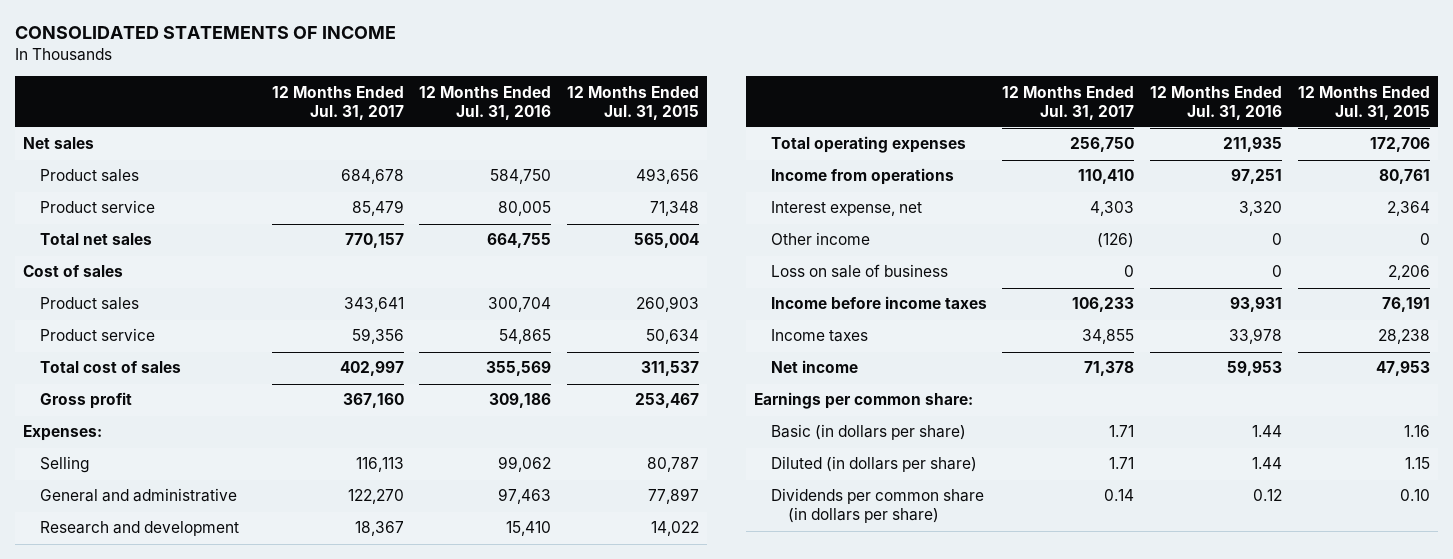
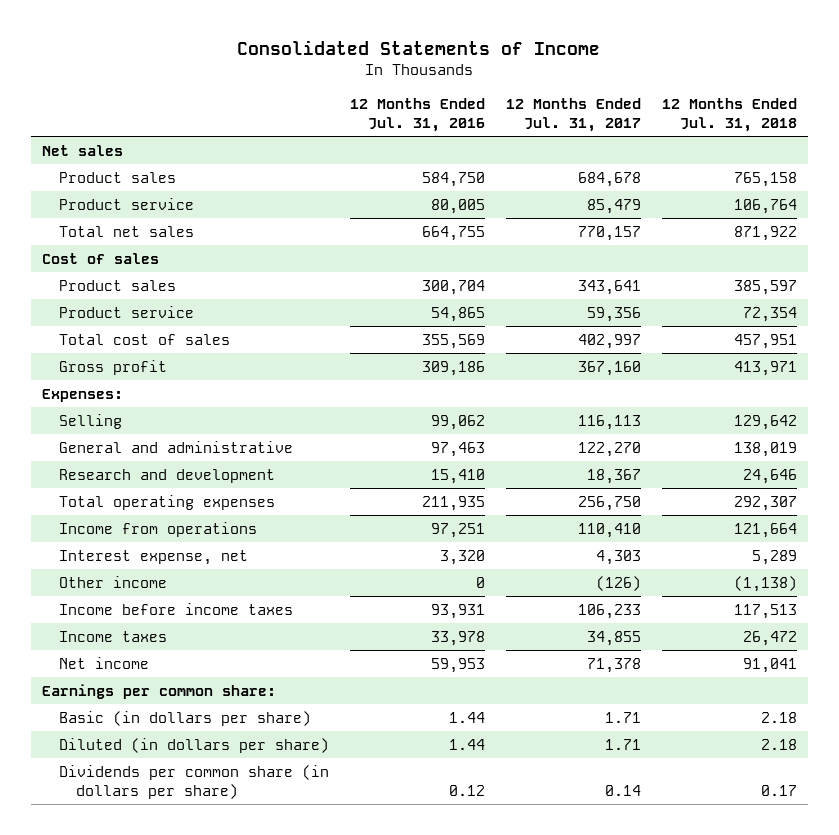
- CONSOLIDATED STATEMENTS OF INCOME
+ Consolidated Statements of Income
- | 12 Months Ended Jul. 31, 2017 | 12 Months Ended Jul. 31, 2016 | 12 Months Ended Jul. 31, 2015
+ | 12 Months Ended Jul. 31, 2016 | 12 Months Ended Jul. 31, 2017 | 12 Months Ended Jul. 31, 2018
- Loss on sale of business | 0 | 0 | 2,206

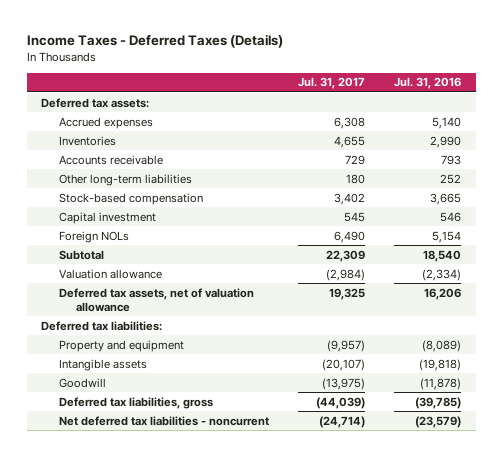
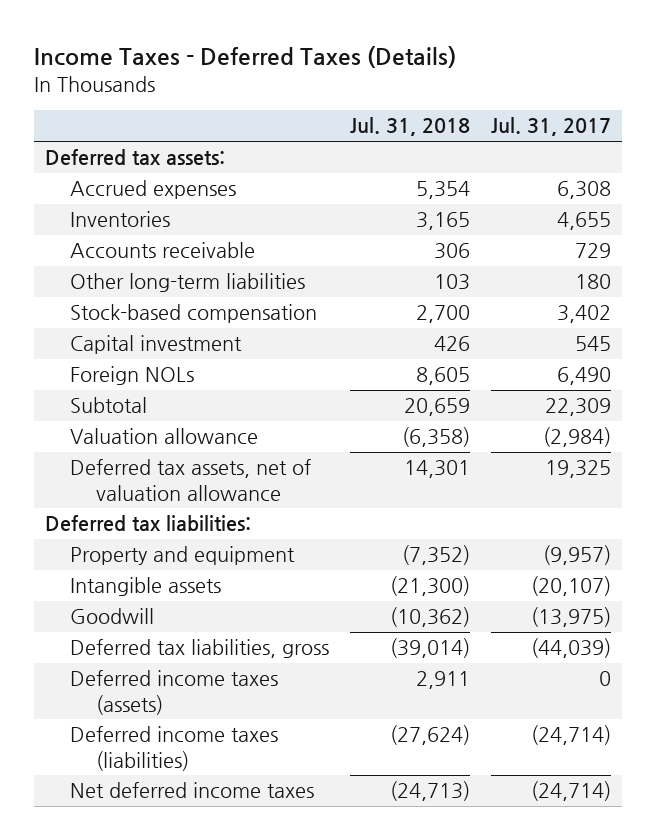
- | Jul. 31, 2017 | Jul. 31, 2016
+ | Jul. 31, 2018 | Jul. 31, 2017
- Net deferred tax liabilities - noncurrent | (24,714) | (23,579)
+ Deferred income taxes (assets) | 2,911 | 0
+ Deferred income taxes (liabilities) | (27,624) | (24,714)
+ Net deferred income taxes | (24,713) | (24,714)

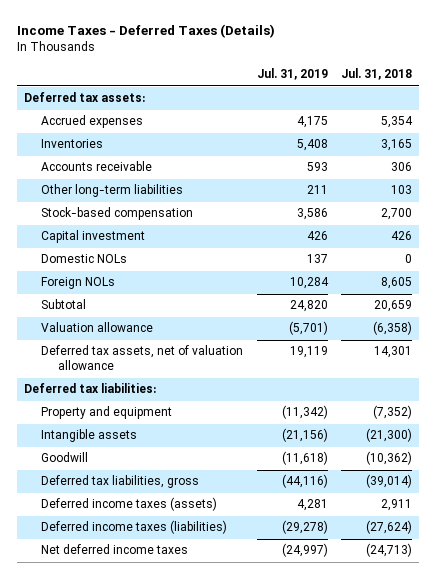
- | Jul. 31, 2018 | Jul. 31, 2017
+ | Jul. 31, 2019 | Jul. 31, 2018
+ Domestic NOLs | 137 | 0

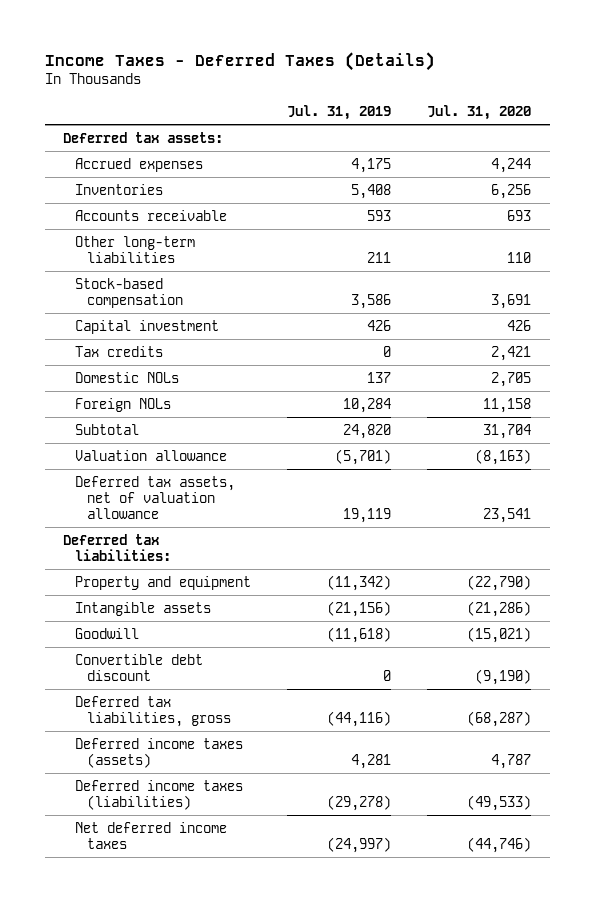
- | Jul. 31, 2019 | Jul. 31, 2018
+ | Jul. 31, 2019 | Jul. 31, 2020
+ Tax credits | 0 | 2,421
+ Convertible debt discount | 0 | (9,190)

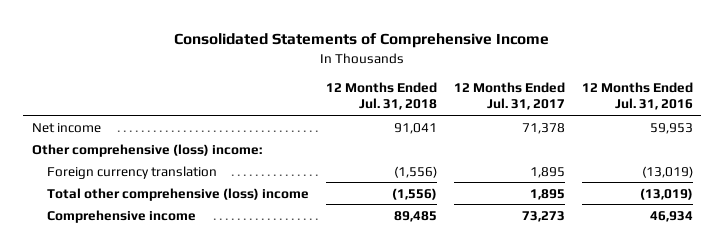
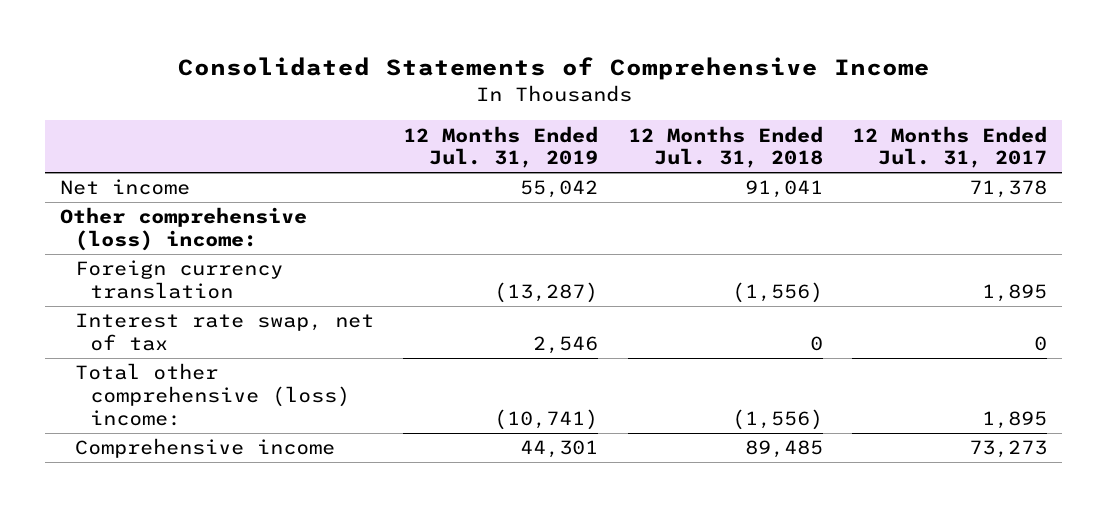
- | 12 Months Ended Jul. 31, 2018 | 12 Months Ended Jul. 31, 2017 | 12 Months Ended Jul. 31, 2016
+ | 12 Months Ended Jul. 31, 2019 | 12 Months Ended Jul. 31, 2018 | 12 Months Ended Jul. 31, 2017
- Total other comprehensive (loss) income | (1,556) | 1,895 | (13,019)
+ Interest rate swap, net of tax | 2,546 | 0 | 0
+ Total other comprehensive (loss) income: | (10,741) | (1,556) | 1,895

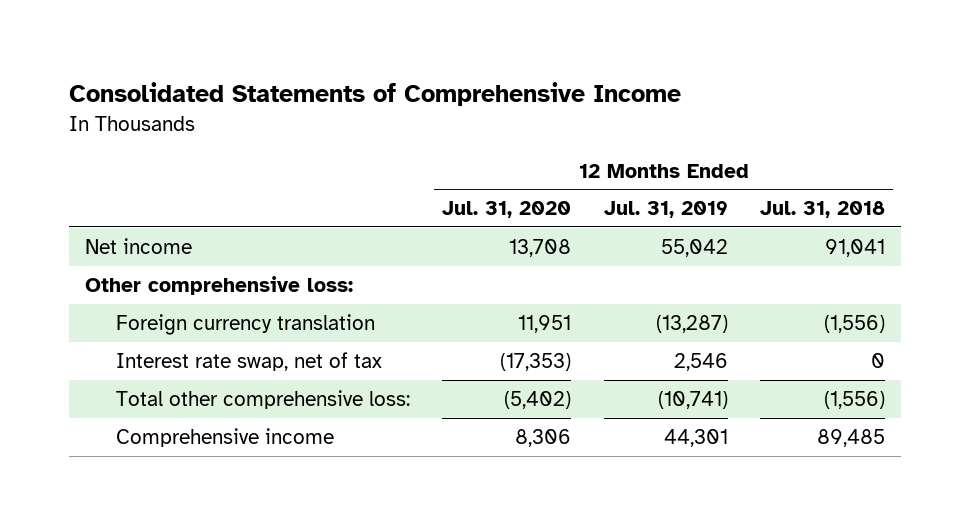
- | 12 Months Ended Jul. 31, 2019 | 12 Months Ended Jul. 31, 2018 | 12 Months Ended Jul. 31, 2017
+ | 12 Months Ended Jul. 31, 2020 | 12 Months Ended Jul. 31, 2019 | 12 Months Ended Jul. 31, 2018
- Other comprehensive (loss) income:
+ Other comprehensive loss:
- Total other comprehensive (loss) income: | (10,741) | (1,556) | 1,895
+ Total other comprehensive loss: | (5,402) | (10,741) | (1,556)

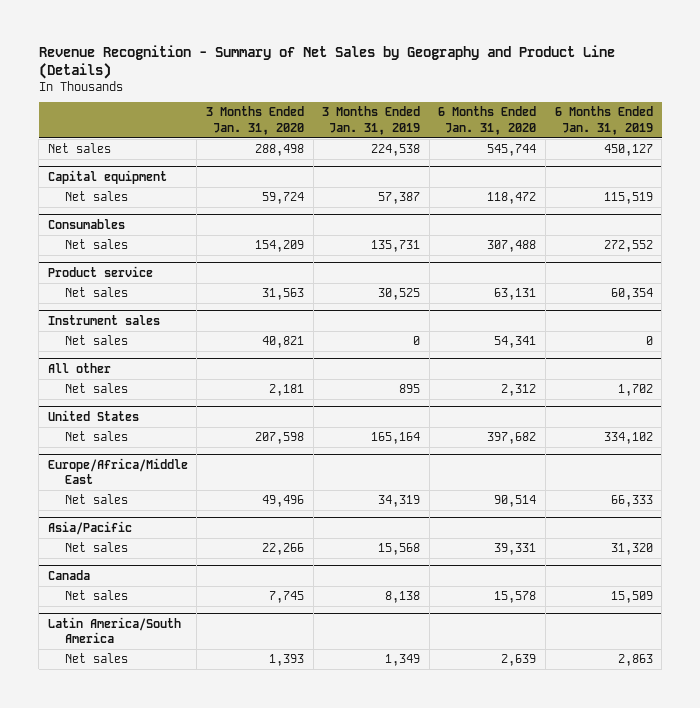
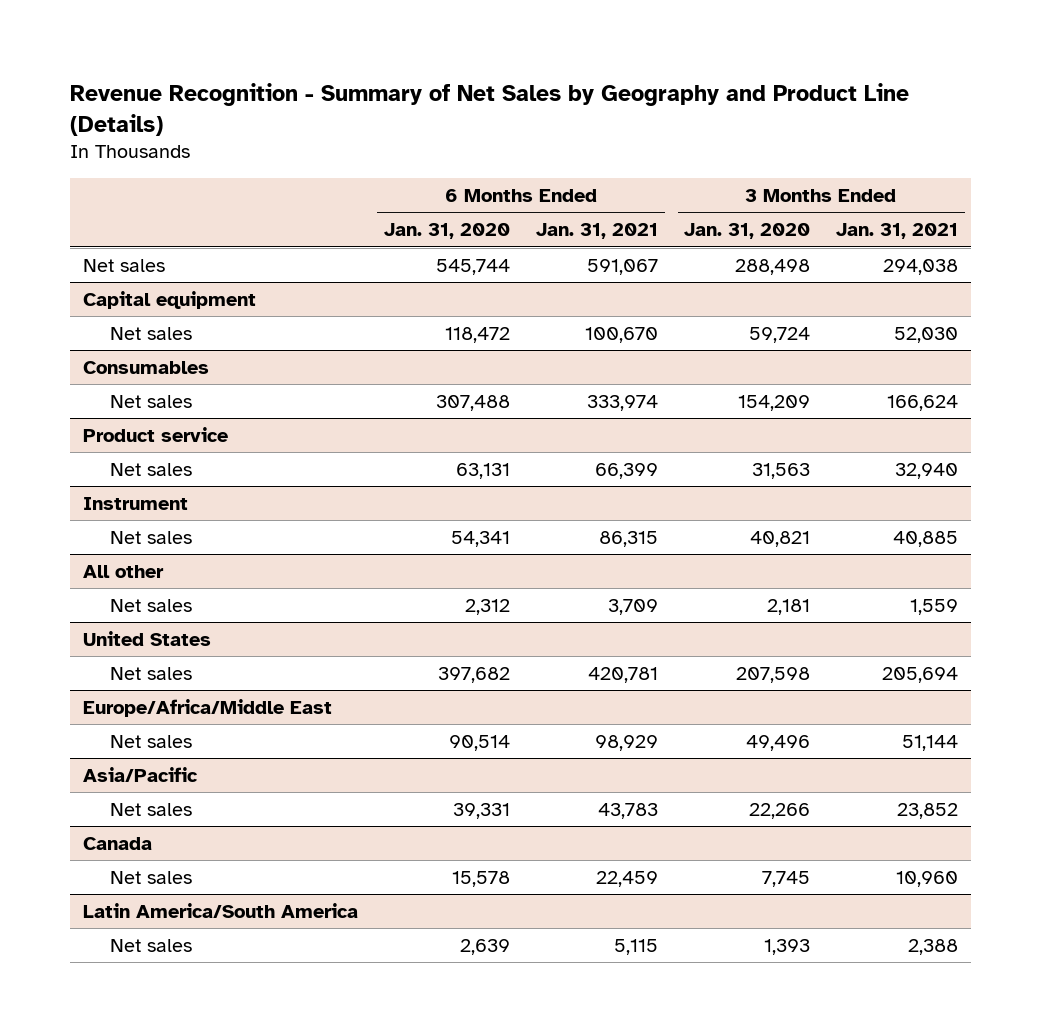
- | 3 Months Ended Jan. 31, 2020 | 3 Months Ended Jan. 31, 2019 | 6 Months Ended Jan. 31, 2020 | 6 Months Ended Jan. 31, 2019
+ | 6 Months Ended Jan. 31, 2020 | 6 Months Ended Jan. 31, 2021 | 3 Months Ended Jan. 31, 2020 | 3 Months Ended Jan. 31, 2021
- Instrument sales
+ Instrument

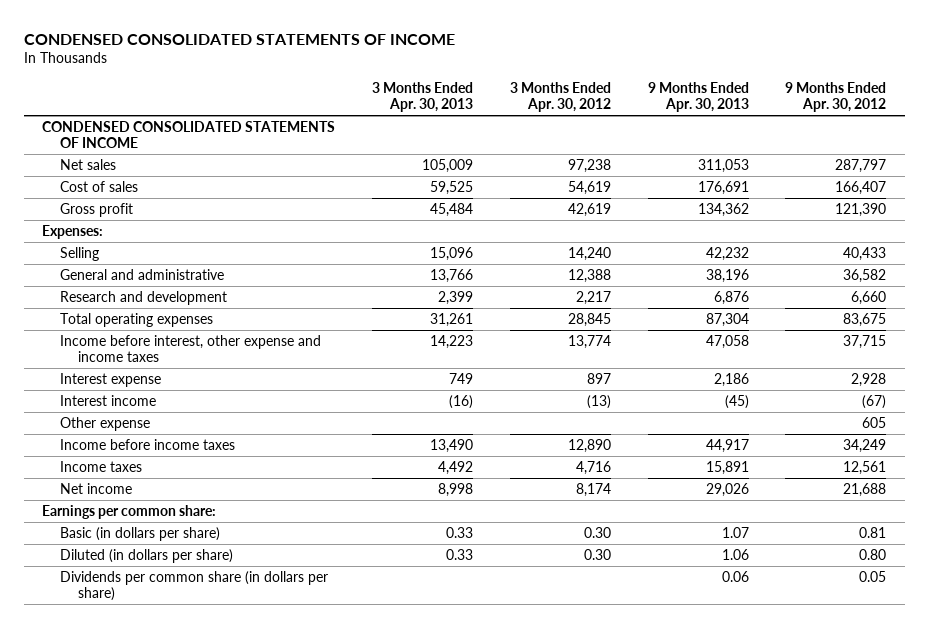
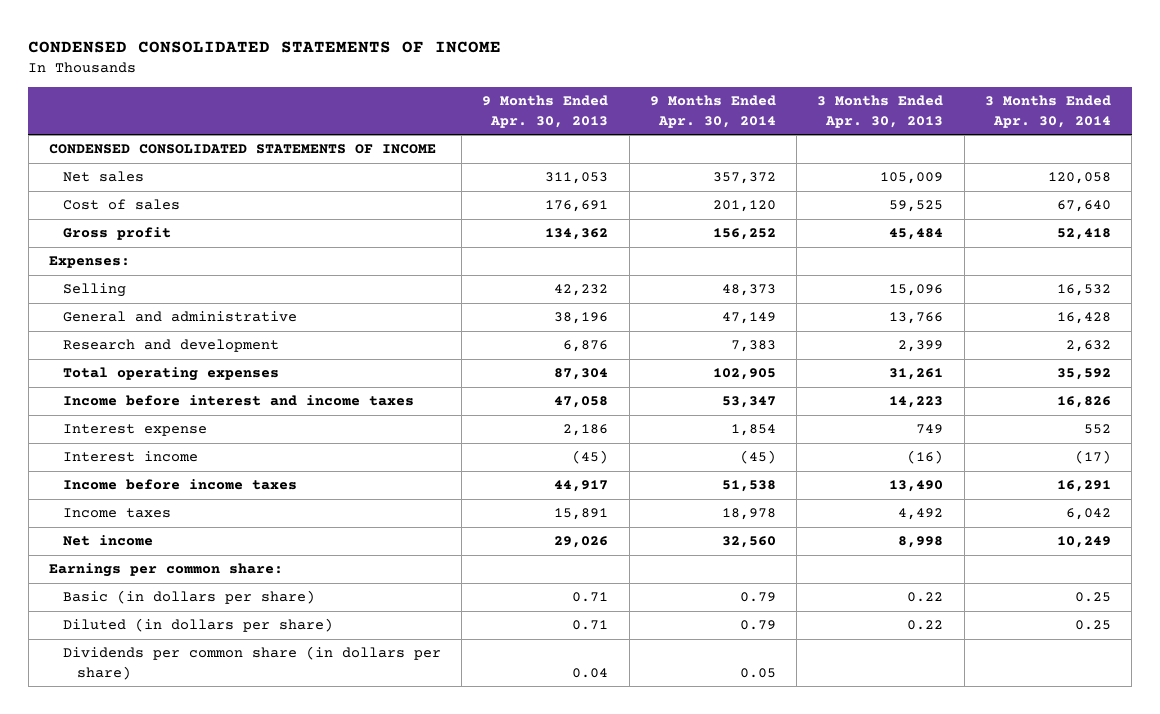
- | 3 Months Ended Apr. 30, 2013 | 3 Months Ended Apr. 30, 2012 | 9 Months Ended Apr. 30, 2013 | 9 Months Ended Apr. 30, 2012
+ | 9 Months Ended Apr. 30, 2013 | 9 Months Ended Apr. 30, 2014 | 3 Months Ended Apr. 30, 2013 | 3 Months Ended Apr. 30, 2014
- Income before interest, other expense and income taxes | 14,223 | 13,774 | 47,058 | 37,715
+ Income before interest and income taxes | 47,058 | 53,347 | 14,223 | 16,826
- Other expense | | | | 605
- Basic (in dollars per share) | 0.33 | 0.30 | 1.07 | 0.81
- Diluted (in dollars per share) | 0.33 | 0.30 | 1.06 | 0.80
- Dividends per common share (in dollars per share) | | | 0.06 | 0.05
+ Basic (in dollars per share) | 0.71 | 0.79 | 0.22 | 0.25
+ Diluted (in dollars per share) | 0.71 | 0.79 | 0.22 | 0.25
+ Dividends per common share (in dollars per share) | 0.04 | 0.05 | |

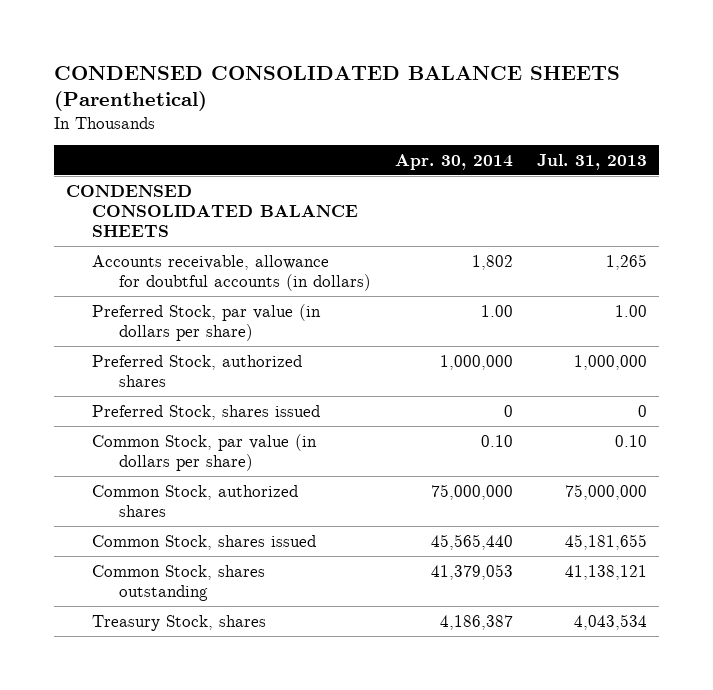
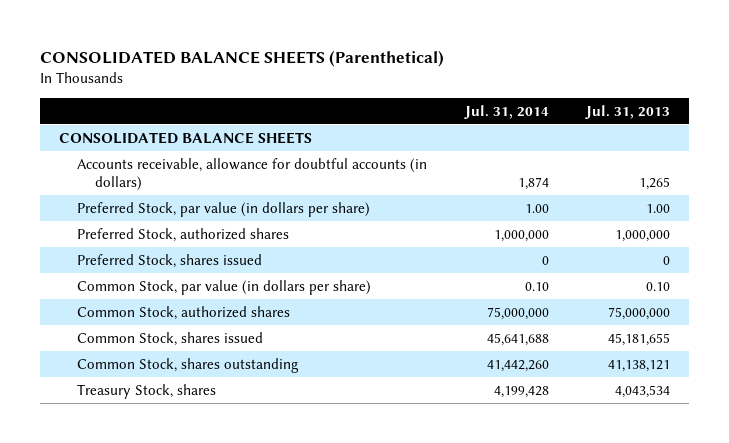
- CONDENSED CONSOLIDATED BALANCE SHEETS (Parenthetical)
+ CONSOLIDATED BALANCE SHEETS (Parenthetical)
- | Apr. 30, 2014 | Jul. 31, 2013
+ | Jul. 31, 2014 | Jul. 31, 2013
- CONDENSED CONSOLIDATED BALANCE SHEETS
+ CONSOLIDATED BALANCE SHEETS

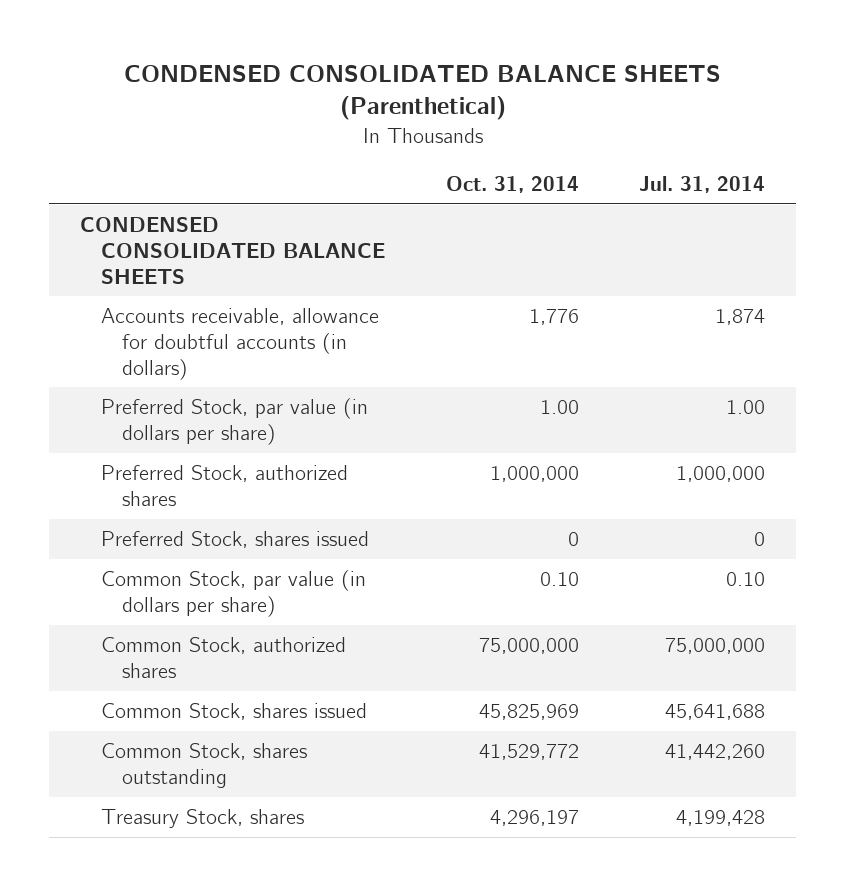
- CONSOLIDATED BALANCE SHEETS (Parenthetical)
+ CONDENSED CONSOLIDATED BALANCE SHEETS (Parenthetical)
- | Jul. 31, 2014 | Jul. 31, 2013
+ | Oct. 31, 2014 | Jul. 31, 2014
- CONSOLIDATED BALANCE SHEETS
+ CONDENSED CONSOLIDATED BALANCE SHEETS

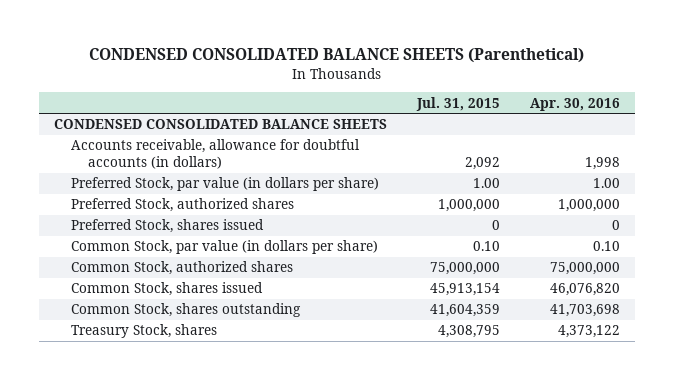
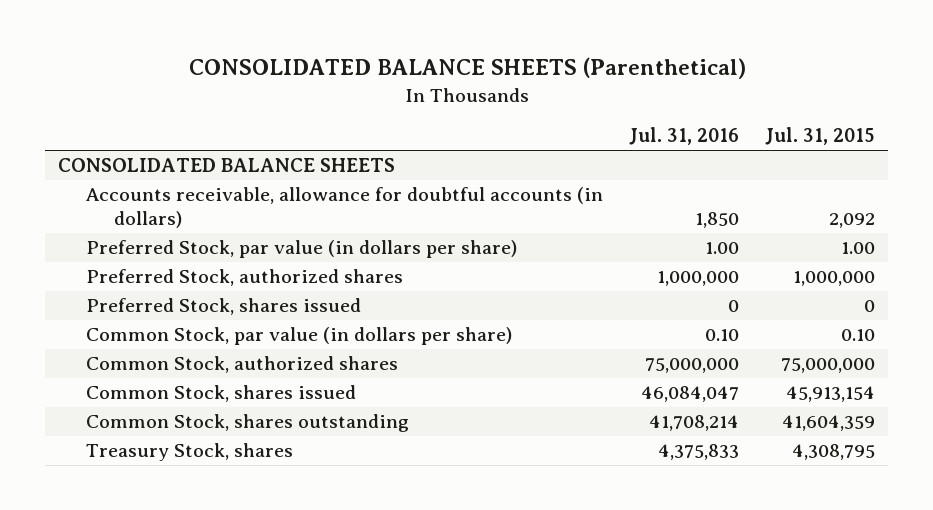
- CONDENSED CONSOLIDATED BALANCE SHEETS (Parenthetical)
+ CONSOLIDATED BALANCE SHEETS (Parenthetical)
- | Jul. 31, 2015 | Apr. 30, 2016
+ | Jul. 31, 2016 | Jul. 31, 2015
- CONDENSED CONSOLIDATED BALANCE SHEETS
+ CONSOLIDATED BALANCE SHEETS

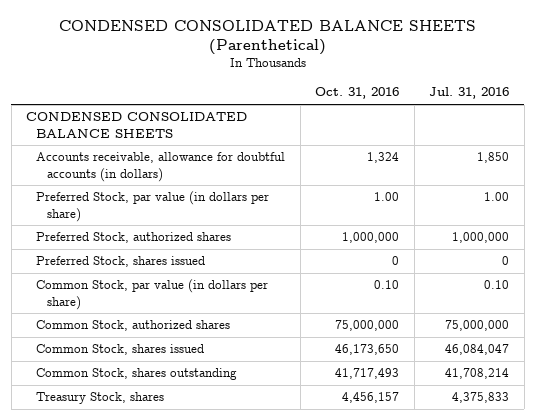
- CONSOLIDATED BALANCE SHEETS (Parenthetical)
+ CONDENSED CONSOLIDATED BALANCE SHEETS (Parenthetical)
- | Jul. 31, 2016 | Jul. 31, 2015
+ | Oct. 31, 2016 | Jul. 31, 2016
- CONSOLIDATED BALANCE SHEETS
+ CONDENSED CONSOLIDATED BALANCE SHEETS

